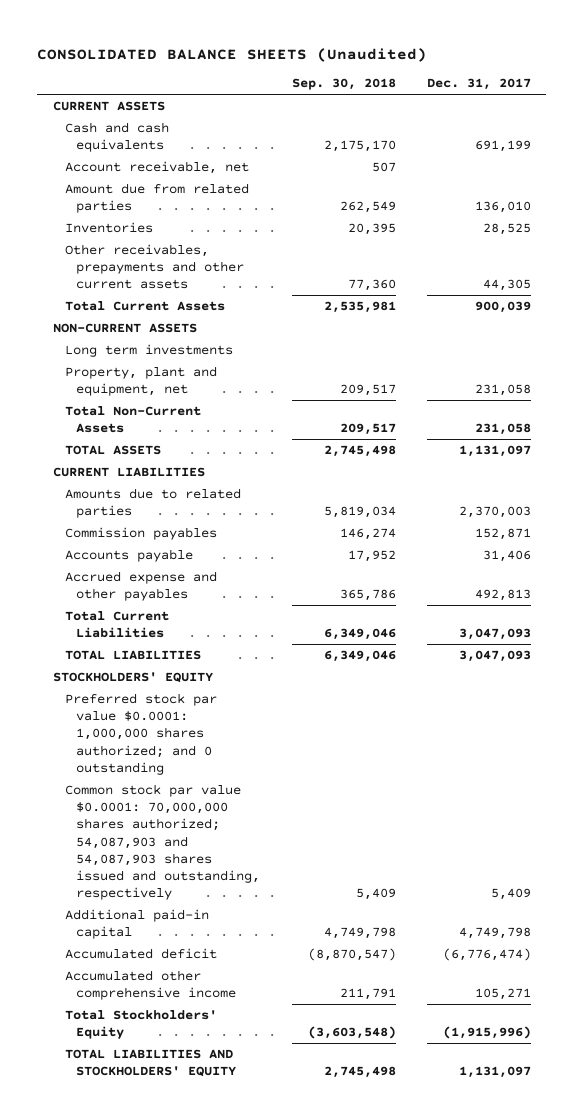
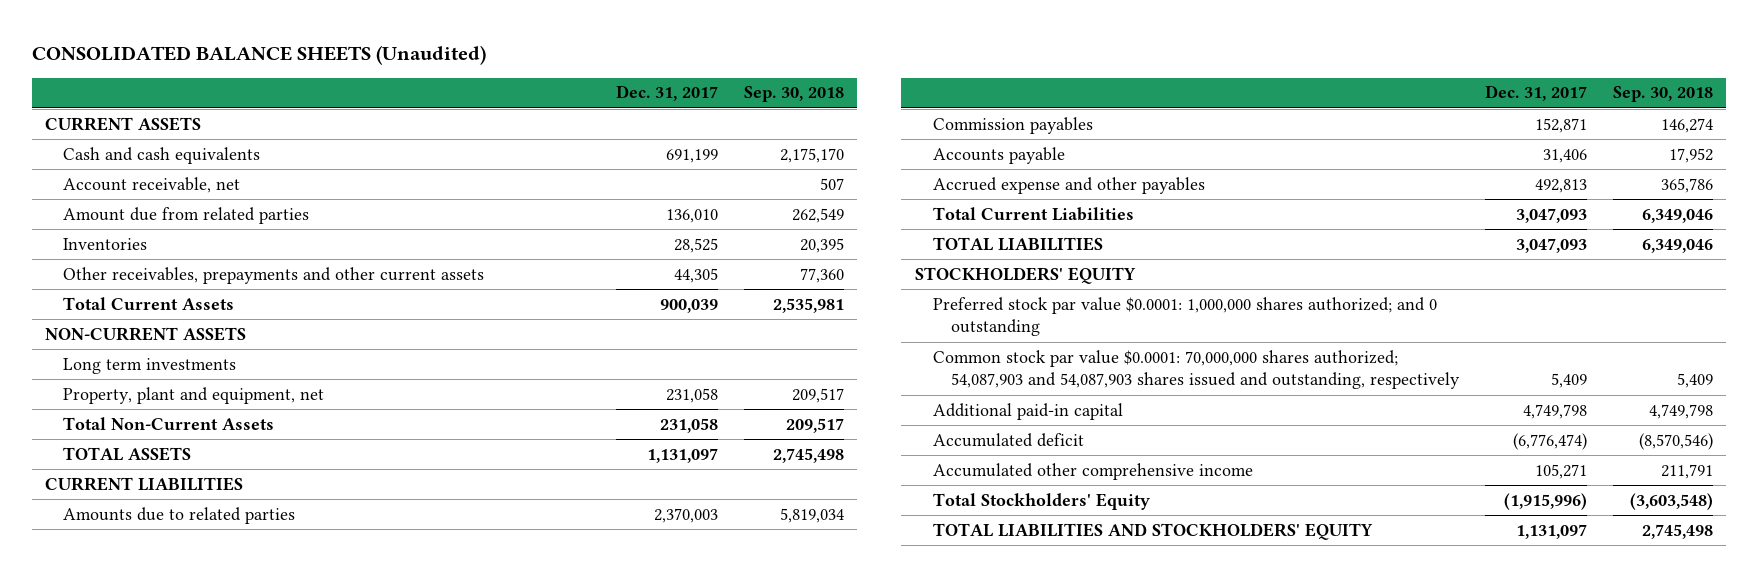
- | Sep. 30, 2018 | Dec. 31, 2017
+ | Dec. 31, 2017 | Sep. 30, 2018
- Accumulated deficit | (8,870,547) | (6,776,474)
+ Accumulated deficit | (6,776,474) | (8,570,546)

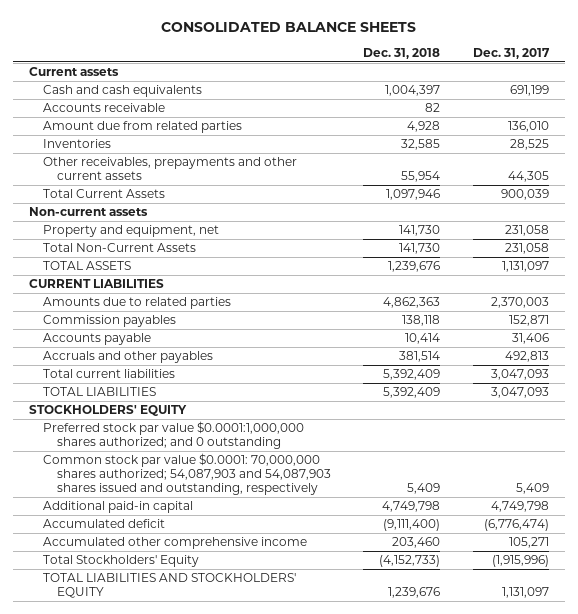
- CONSOLIDATED BALANCE SHEETS (Unaudited)
+ CONSOLIDATED BALANCE SHEETS
- | Dec. 31, 2017 | Sep. 30, 2018
+ | Dec. 31, 2018 | Dec. 31, 2017
- CURRENT ASSETS
+ Current assets
- Account receivable, net | | 507
+ Accounts receivable | 82 |
- NON-CURRENT ASSETS
- Long term investments
- Property, plant and equipment, net | 231,058 | 209,517
+ Non-current assets
+ Property and equipment, net | 141,730 | 231,058
- Accrued expense and other payables | 492,813 | 365,786
- Total Current Liabilities | 3,047,093 | 6,349,046
+ Accruals and other payables | 381,514 | 492,813
+ Total current liabilities | 5,392,409 | 3,047,093
- Preferred stock par value $0.0001: 1,000,000 shares authorized; and 0 outstanding
+ Preferred stock par value $0.0001:1,000,000 shares authorized; and 0 outstanding

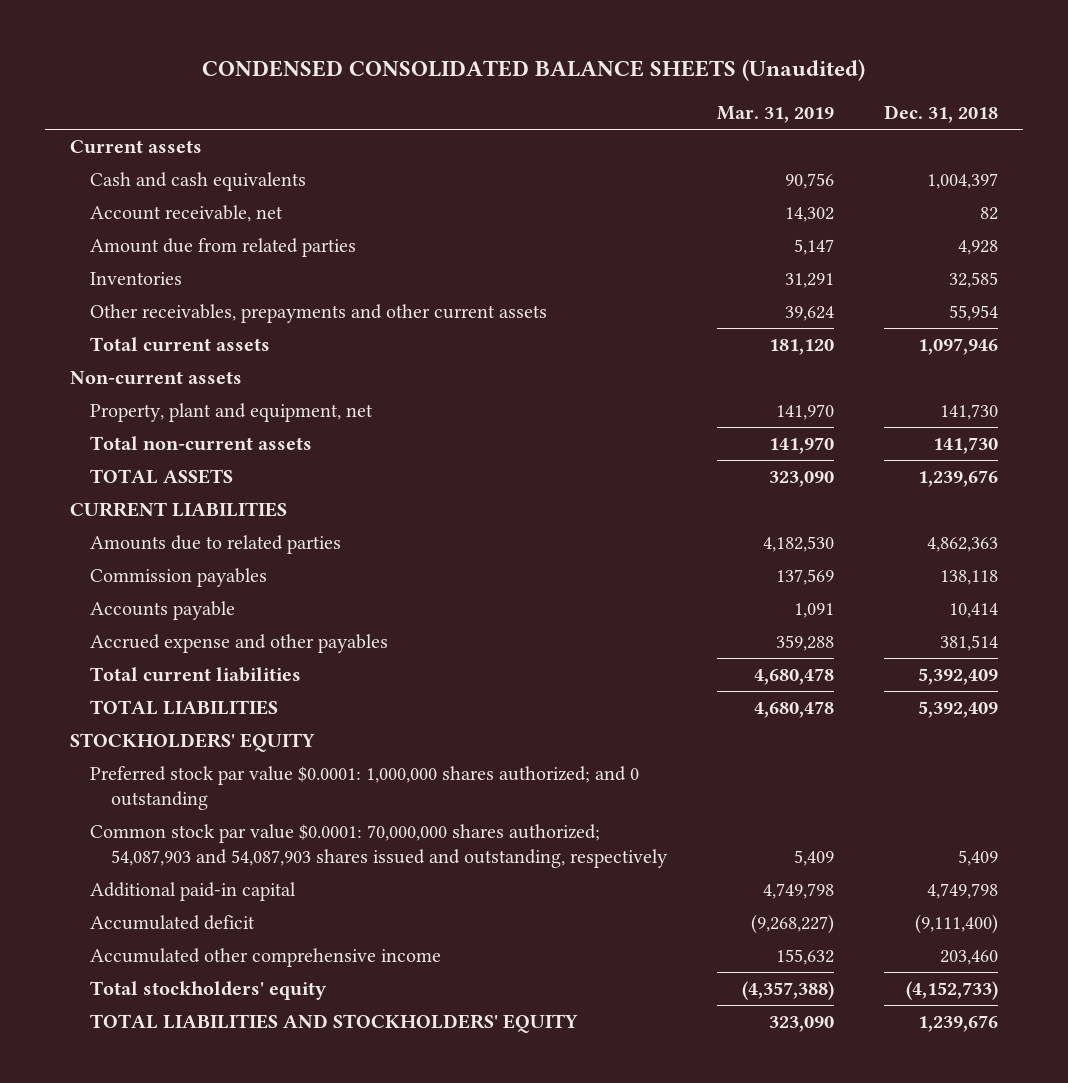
- CONSOLIDATED BALANCE SHEETS
+ CONDENSED CONSOLIDATED BALANCE SHEETS (Unaudited)
- | Dec. 31, 2018 | Dec. 31, 2017
+ | Mar. 31, 2019 | Dec. 31, 2018
- Accounts receivable | 82 |
+ Account receivable, net | 14,302 | 82
- Total Current Assets | 1,097,946 | 900,039
+ Total current assets | 181,120 | 1,097,946
- Property and equipment, net | 141,730 | 231,058
- Total Non-Current Assets | 141,730 | 231,058
+ Property, plant and equipment, net | 141,970 | 141,730
+ Total non-current assets | 141,970 | 141,730
- Accruals and other payables | 381,514 | 492,813
+ Accrued expense and other payables | 359,288 | 381,514
- Preferred stock par value $0.0001:1,000,000 shares authorized; and 0 outstanding
+ Preferred stock par value $0.0001: 1,000,000 shares authorized; and 0 outstanding
- Total Stockholders' Equity | (4,152,733) | (1,915,996)
+ Total stockholders' equity | (4,357,388) | (4,152,733)

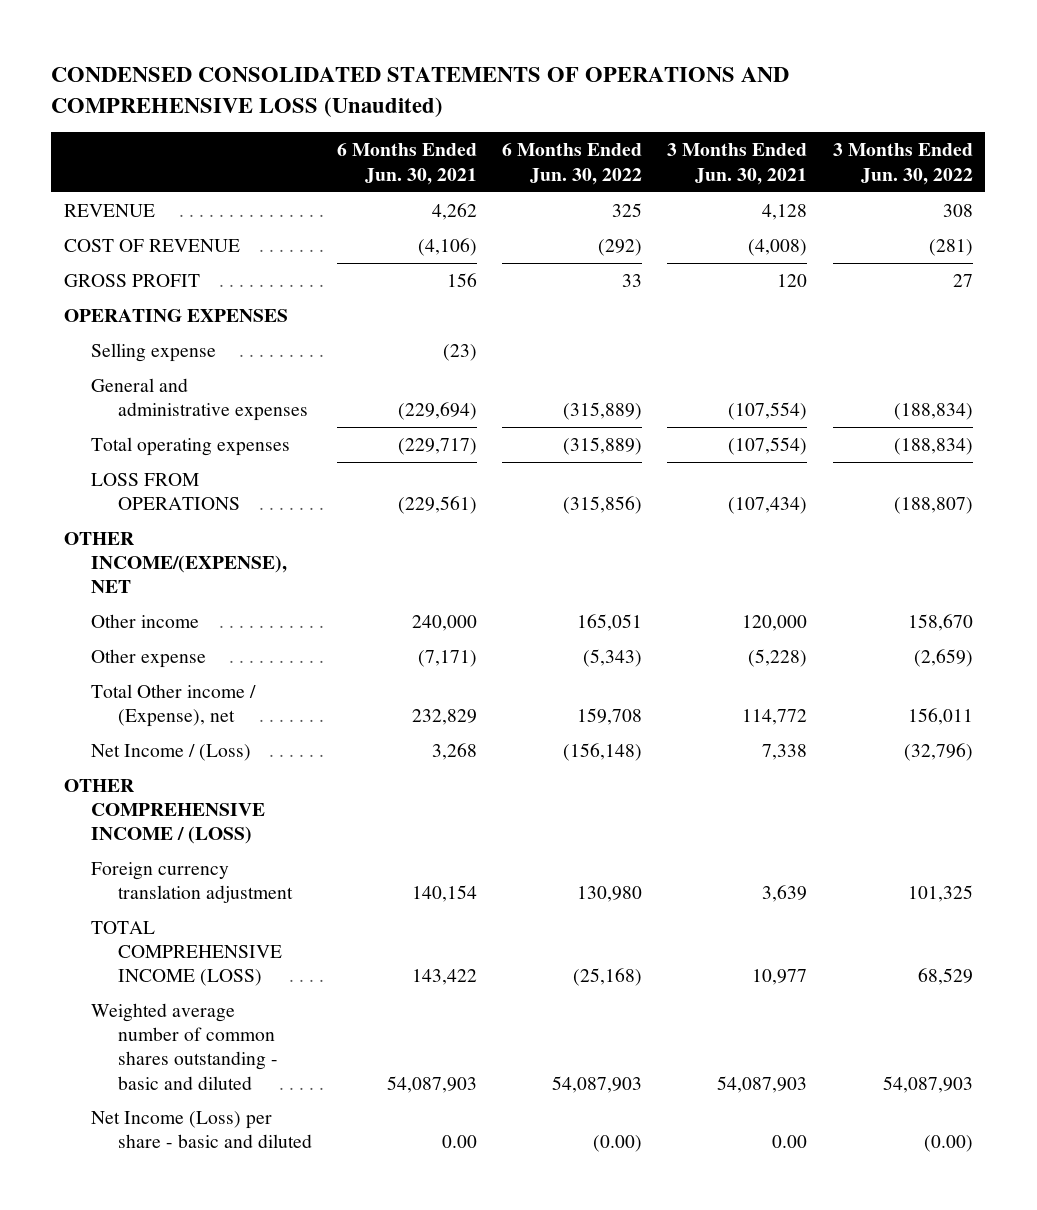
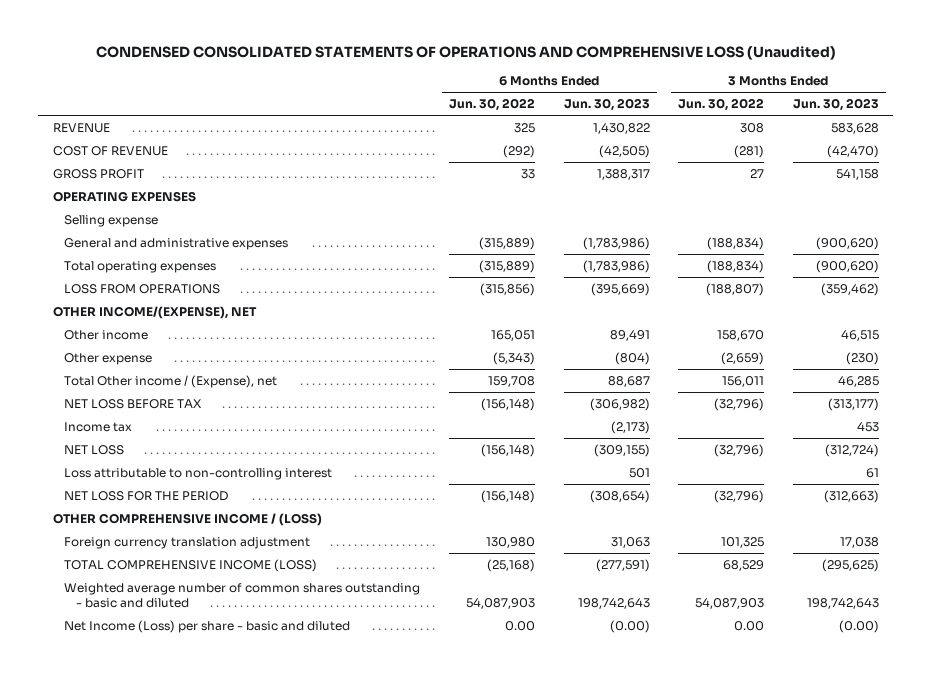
- | 6 Months Ended Jun. 30, 2021 | 6 Months Ended Jun. 30, 2022 | 3 Months Ended Jun. 30, 2021 | 3 Months Ended Jun. 30, 2022
+ | 6 Months Ended Jun. 30, 2022 | 6 Months Ended Jun. 30, 2023 | 3 Months Ended Jun. 30, 2022 | 3 Months Ended Jun. 30, 2023
- Net Income / (Loss) | 3,268 | (156,148) | 7,338 | (32,796)
+ NET LOSS BEFORE TAX | (156,148) | (306,982) | (32,796) | (313,177)
+ Income tax | | (2,173) | | 453
+ NET LOSS | (156,148) | (309,155) | (32,796) | (312,724)
+ Loss attributable to non-controlling interest | | 501 | | 61
+ NET LOSS FOR THE PERIOD | (156,148) | (308,654) | (32,796) | (312,663)
- Net Income (Loss) per share - basic and diluted | 0.00 | (0.00) | 0.00 | (0.00)
+ Net Income (Loss) per share - basic and diluted | 0.00 | (0.00) | 0.00 | (0.00)

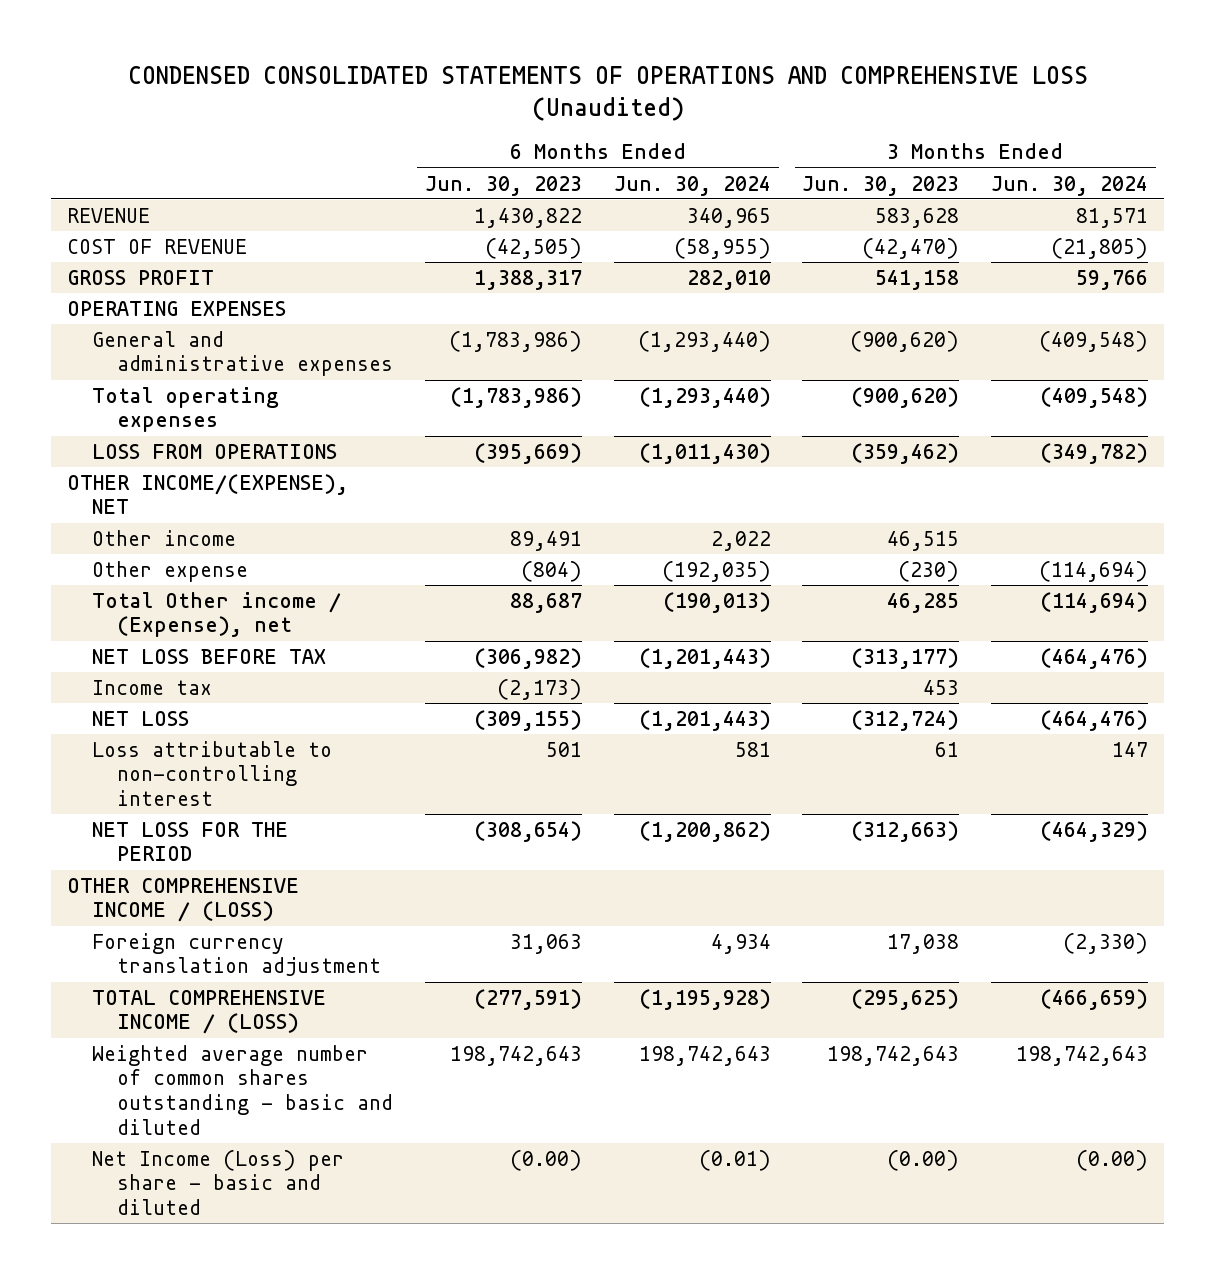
- | 6 Months Ended Jun. 30, 2022 | 6 Months Ended Jun. 30, 2023 | 3 Months Ended Jun. 30, 2022 | 3 Months Ended Jun. 30, 2023
+ | 6 Months Ended Jun. 30, 2023 | 6 Months Ended Jun. 30, 2024 | 3 Months Ended Jun. 30, 2023 | 3 Months Ended Jun. 30, 2024
- Selling expense
- TOTAL COMPREHENSIVE INCOME (LOSS) | (25,168) | (277,591) | 68,529 | (295,625)
+ TOTAL COMPREHENSIVE INCOME / (LOSS) | (277,591) | (1,195,928) | (295,625) | (466,659)

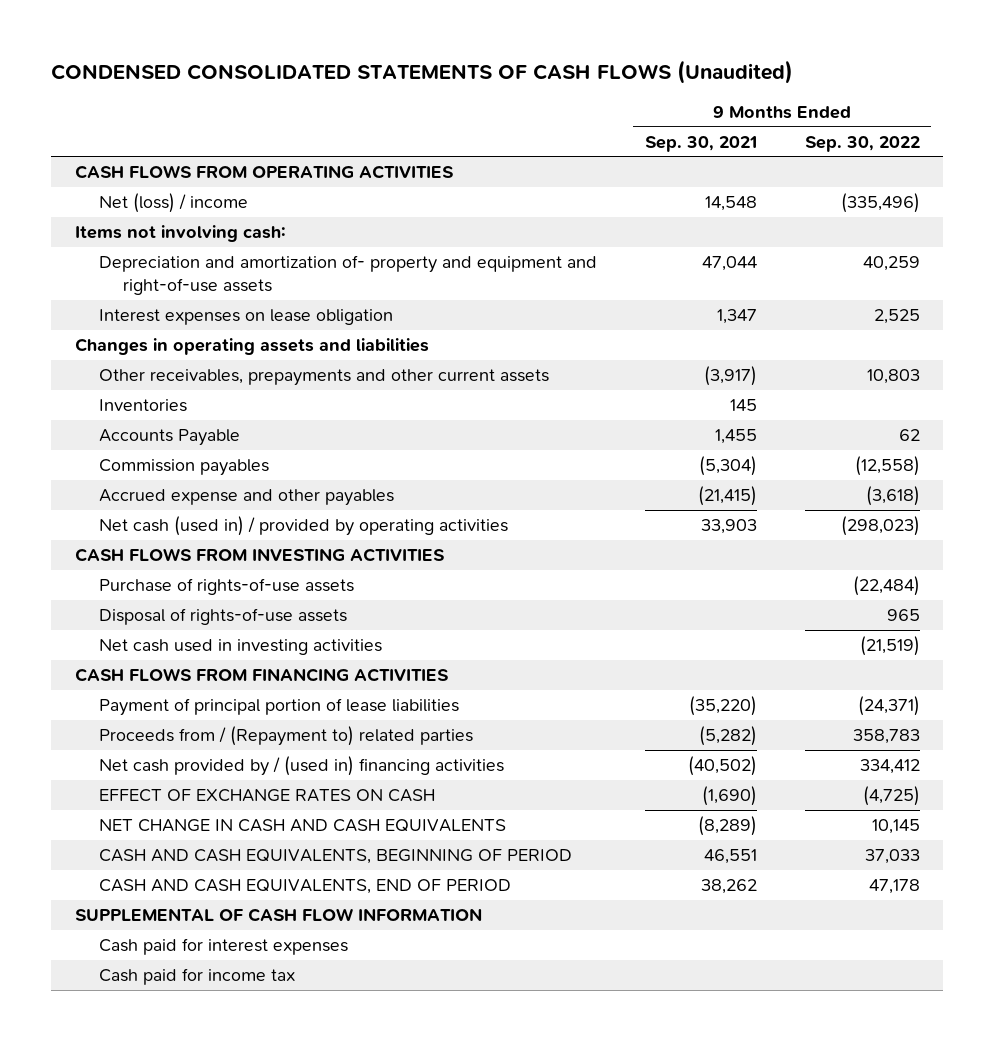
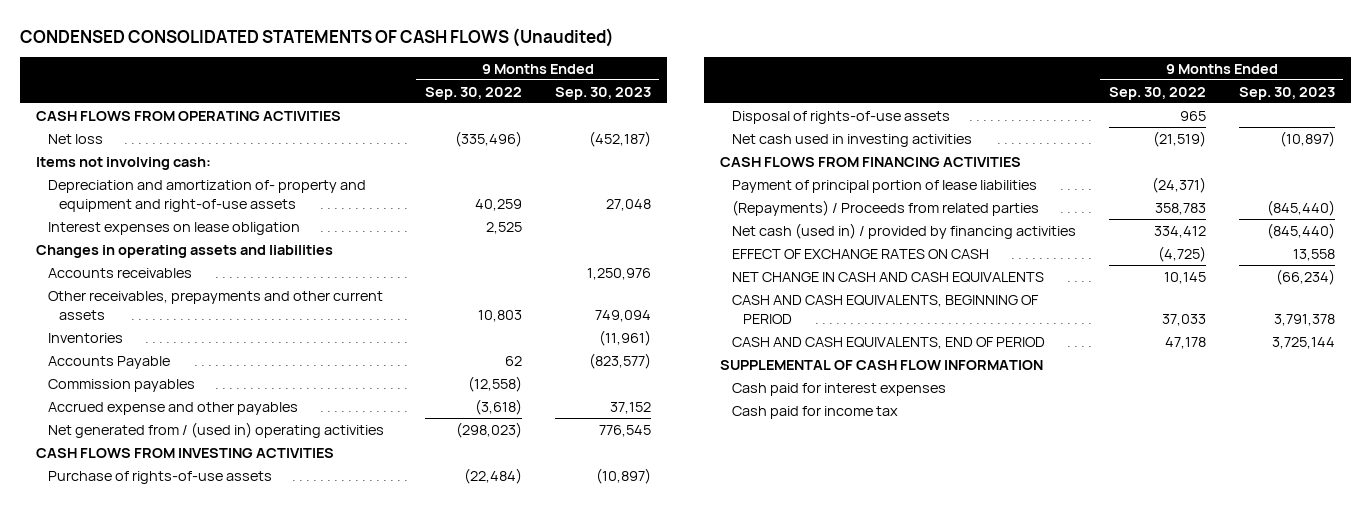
- | 9 Months Ended Sep. 30, 2021 | 9 Months Ended Sep. 30, 2022
+ | 9 Months Ended Sep. 30, 2022 | 9 Months Ended Sep. 30, 2023
- Net (loss) / income | 14,548 | (335,496)
+ Net loss | (335,496) | (452,187)
+ Accounts receivables | | 1,250,976
- Net cash (used in) / provided by operating activities | 33,903 | (298,023)
+ Net generated from / (used in) operating activities | (298,023) | 776,545
- Proceeds from / (Repayment to) related parties | (5,282) | 358,783
- Net cash provided by / (used in) financing activities | (40,502) | 334,412
+ (Repayments) / Proceeds from related parties | 358,783 | (845,440)
+ Net cash (used in) / provided by financing activities | 334,412 | (845,440)

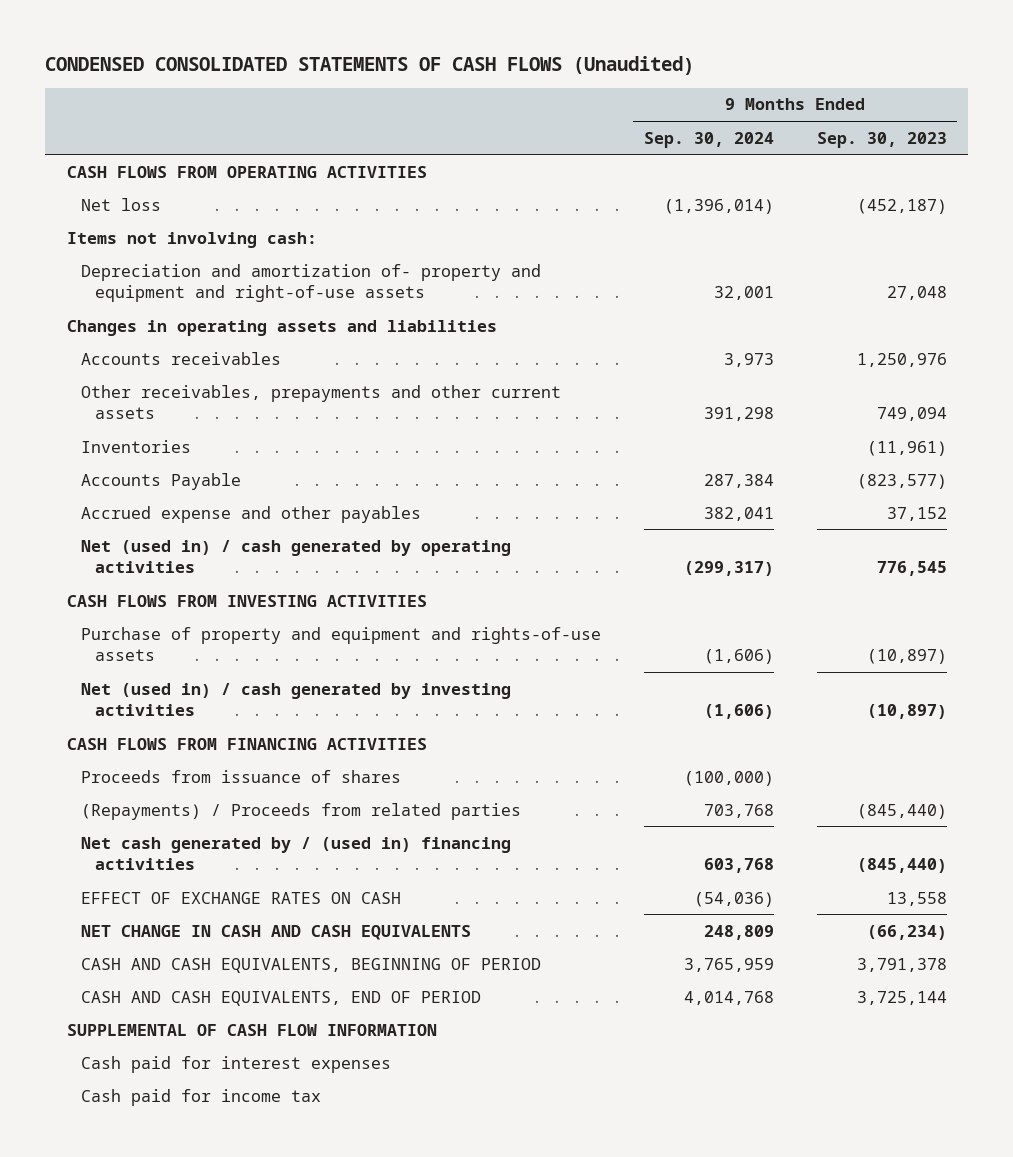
- | 9 Months Ended Sep. 30, 2022 | 9 Months Ended Sep. 30, 2023
+ | 9 Months Ended Sep. 30, 2024 | 9 Months Ended Sep. 30, 2023
- Interest expenses on lease obligation | 2,525 |
- Commission payables | (12,558) |
- Net generated from / (used in) operating activities | (298,023) | 776,545
+ Net (used in) / cash generated by operating activities | (299,317) | 776,545
- Purchase of rights-of-use assets | (22,484) | (10,897)
- Disposal of rights-of-use assets | 965 |
- Net cash used in investing activities | (21,519) | (10,897)
+ Purchase of property and equipment and rights-of-use assets | (1,606) | (10,897)
+ Net (used in) / cash generated by investing activities | (1,606) | (10,897)
- Payment of principal portion of lease liabilities | (24,371) |
+ Proceeds from issuance of shares | (100,000) |
- Net cash (used in) / provided by financing activities | 334,412 | (845,440)
+ Net cash generated by / (used in) financing activities | 603,768 | (845,440)

